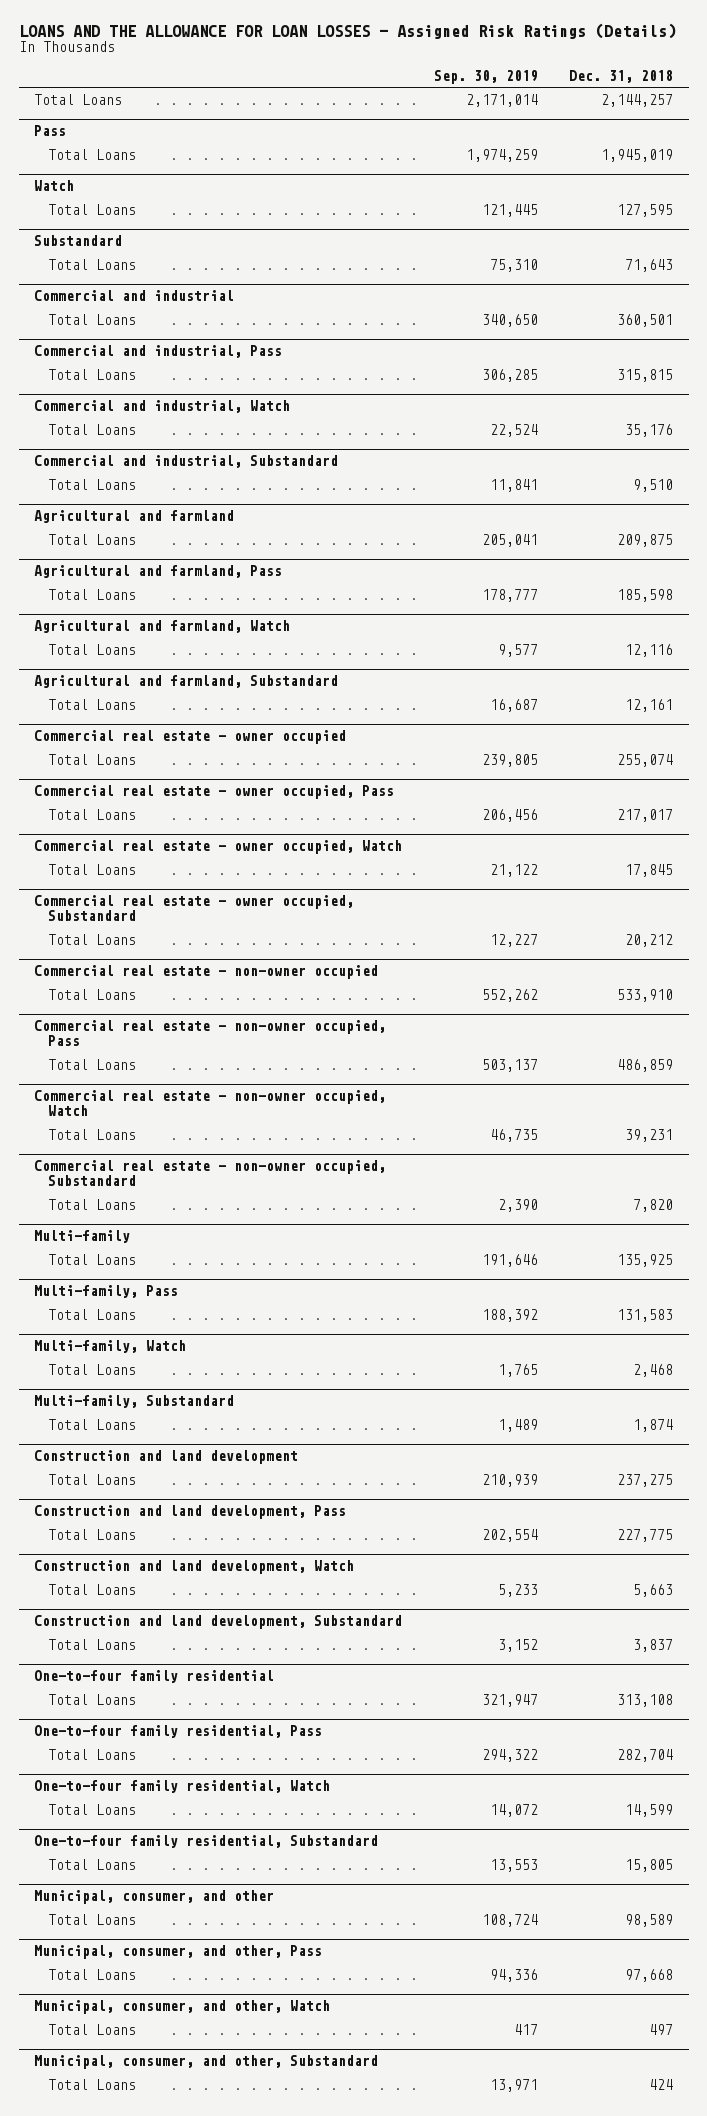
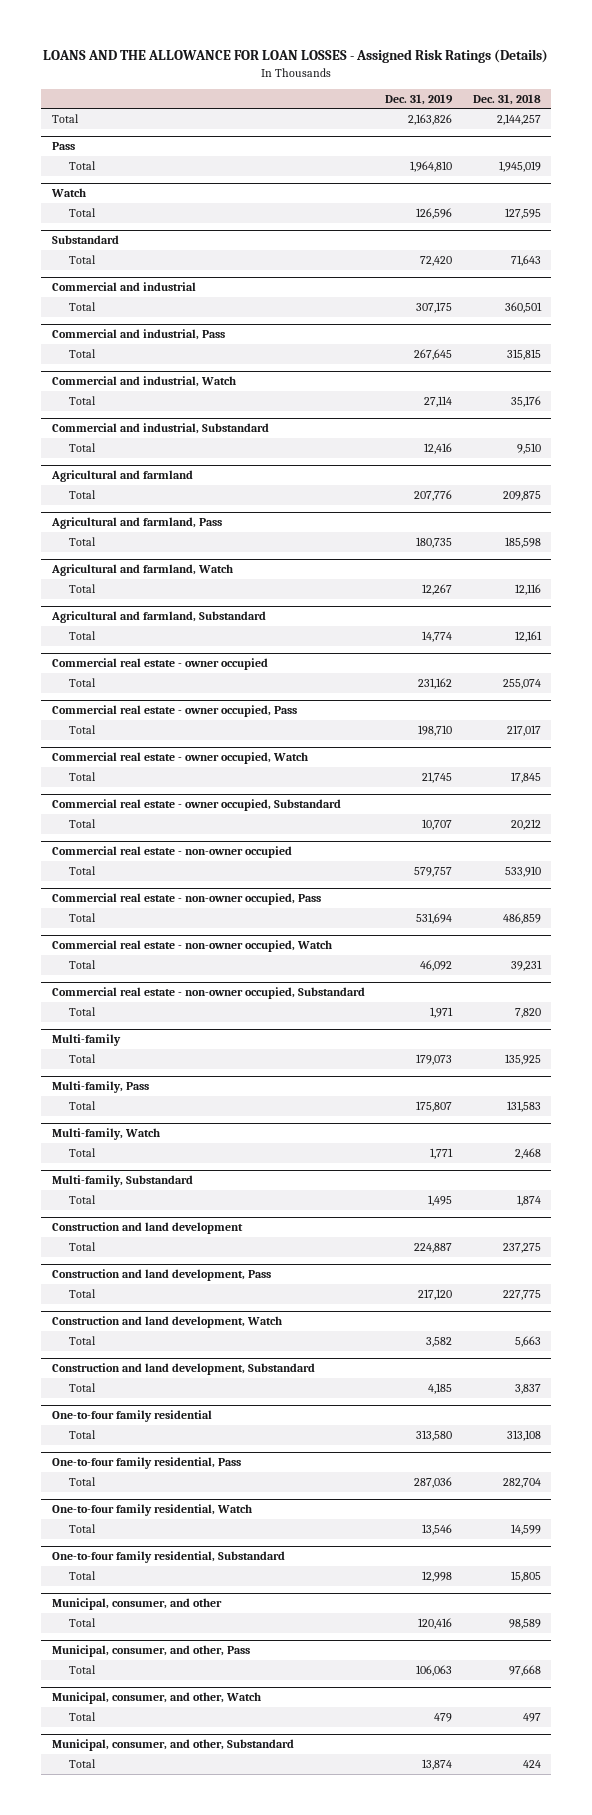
- | Sep. 30, 2019 | Dec. 31, 2018
+ | Dec. 31, 2019 | Dec. 31, 2018
- Total Loans | 2,171,014 | 2,144,257
+ Total | 2,163,826 | 2,144,257
@ Pass
- Total Loans | 1,974,259 | 1,945,019
+ Total | 1,964,810 | 1,945,019
@ Watch
- Total Loans | 121,445 | 127,595
+ Total | 126,596 | 127,595
@ Substandard
- Total Loans | 75,310 | 71,643
+ Total | 72,420 | 71,643
@ Commercial and industrial
- Total Loans | 340,650 | 360,501
+ Total | 307,175 | 360,501
@ Commercial and industrial, Pass
- Total Loans | 306,285 | 315,815
+ Total | 267,645 | 315,815
@ Commercial and industrial, Watch
- Total Loans | 22,524 | 35,176
+ Total | 27,114 | 35,176
@ Commercial and industrial, Substandard
- Total Loans | 11,841 | 9,510
+ Total | 12,416 | 9,510
@ Agricultural and farmland
- Total Loans | 205,041 | 209,875
+ Total | 207,776 | 209,875
@ Agricultural and farmland, Pass
- Total Loans | 178,777 | 185,598
+ Total | 180,735 | 185,598
@ Agricultural and farmland, Watch
- Total Loans | 9,577 | 12,116
+ Total | 12,267 | 12,116
@ Agricultural and farmland, Substandard
- Total Loans | 16,687 | 12,161
+ Total | 14,774 | 12,161
@ Commercial real estate - owner occupied
- Total Loans | 239,805 | 255,074
+ Total | 231,162 | 255,074
@ Commercial real estate - owner occupied, Pass
- Total Loans | 206,456 | 217,017
+ Total | 198,710 | 217,017
@ Commercial real estate - owner occupied, Watch
- Total Loans | 21,122 | 17,845
+ Total | 21,745 | 17,845
@ Commercial real estate - owner occupied, Substandard
- Total Loans | 12,227 | 20,212
+ Total | 10,707 | 20,212
@ Commercial real estate - non-owner occupied
- Total Loans | 552,262 | 533,910
+ Total | 579,757 | 533,910
@ Commercial real estate - non-owner occupied, Pass
- Total Loans | 503,137 | 486,859
+ Total | 531,694 | 486,859
@ Commercial real estate - non-owner occupied, Watch
- Total Loans | 46,735 | 39,231
+ Total | 46,092 | 39,231
@ Commercial real estate - non-owner occupied, Substandard
- Total Loans | 2,390 | 7,820
+ Total | 1,971 | 7,820
@ Multi-family
- Total Loans | 191,646 | 135,925
+ Total | 179,073 | 135,925
@ Multi-family, Pass
- Total Loans | 188,392 | 131,583
+ Total | 175,807 | 131,583
@ Multi-family, Watch
- Total Loans | 1,765 | 2,468
+ Total | 1,771 | 2,468
@ Multi-family, Substandard
- Total Loans | 1,489 | 1,874
+ Total | 1,495 | 1,874
@ Construction and land development
- Total Loans | 210,939 | 237,275
+ Total | 224,887 | 237,275
@ Construction and land development, Pass
- Total Loans | 202,554 | 227,775
+ Total | 217,120 | 227,775
@ Construction and land development, Watch
- Total Loans | 5,233 | 5,663
+ Total | 3,582 | 5,663
@ Construction and land development, Substandard
- Total Loans | 3,152 | 3,837
+ Total | 4,185 | 3,837
@ One-to-four family residential
- Total Loans | 321,947 | 313,108
+ Total | 313,580 | 313,108
@ One-to-four family residential, Pass
- Total Loans | 294,322 | 282,704
+ Total | 287,036 | 282,704
@ One-to-four family residential, Watch
- Total Loans | 14,072 | 14,599
+ Total | 13,546 | 14,599
@ One-to-four family residential, Substandard
- Total Loans | 13,553 | 15,805
+ Total | 12,998 | 15,805
@ Municipal, consumer, and other
- Total Loans | 108,724 | 98,589
+ Total | 120,416 | 98,589
@ Municipal, consumer, and other, Pass
- Total Loans | 94,336 | 97,668
+ Total | 106,063 | 97,668
@ Municipal, consumer, and other, Watch
- Total Loans | 417 | 497
+ Total | 479 | 497
@ Municipal, consumer, and other, Substandard
- Total Loans | 13,971 | 424
+ Total | 13,874 | 424

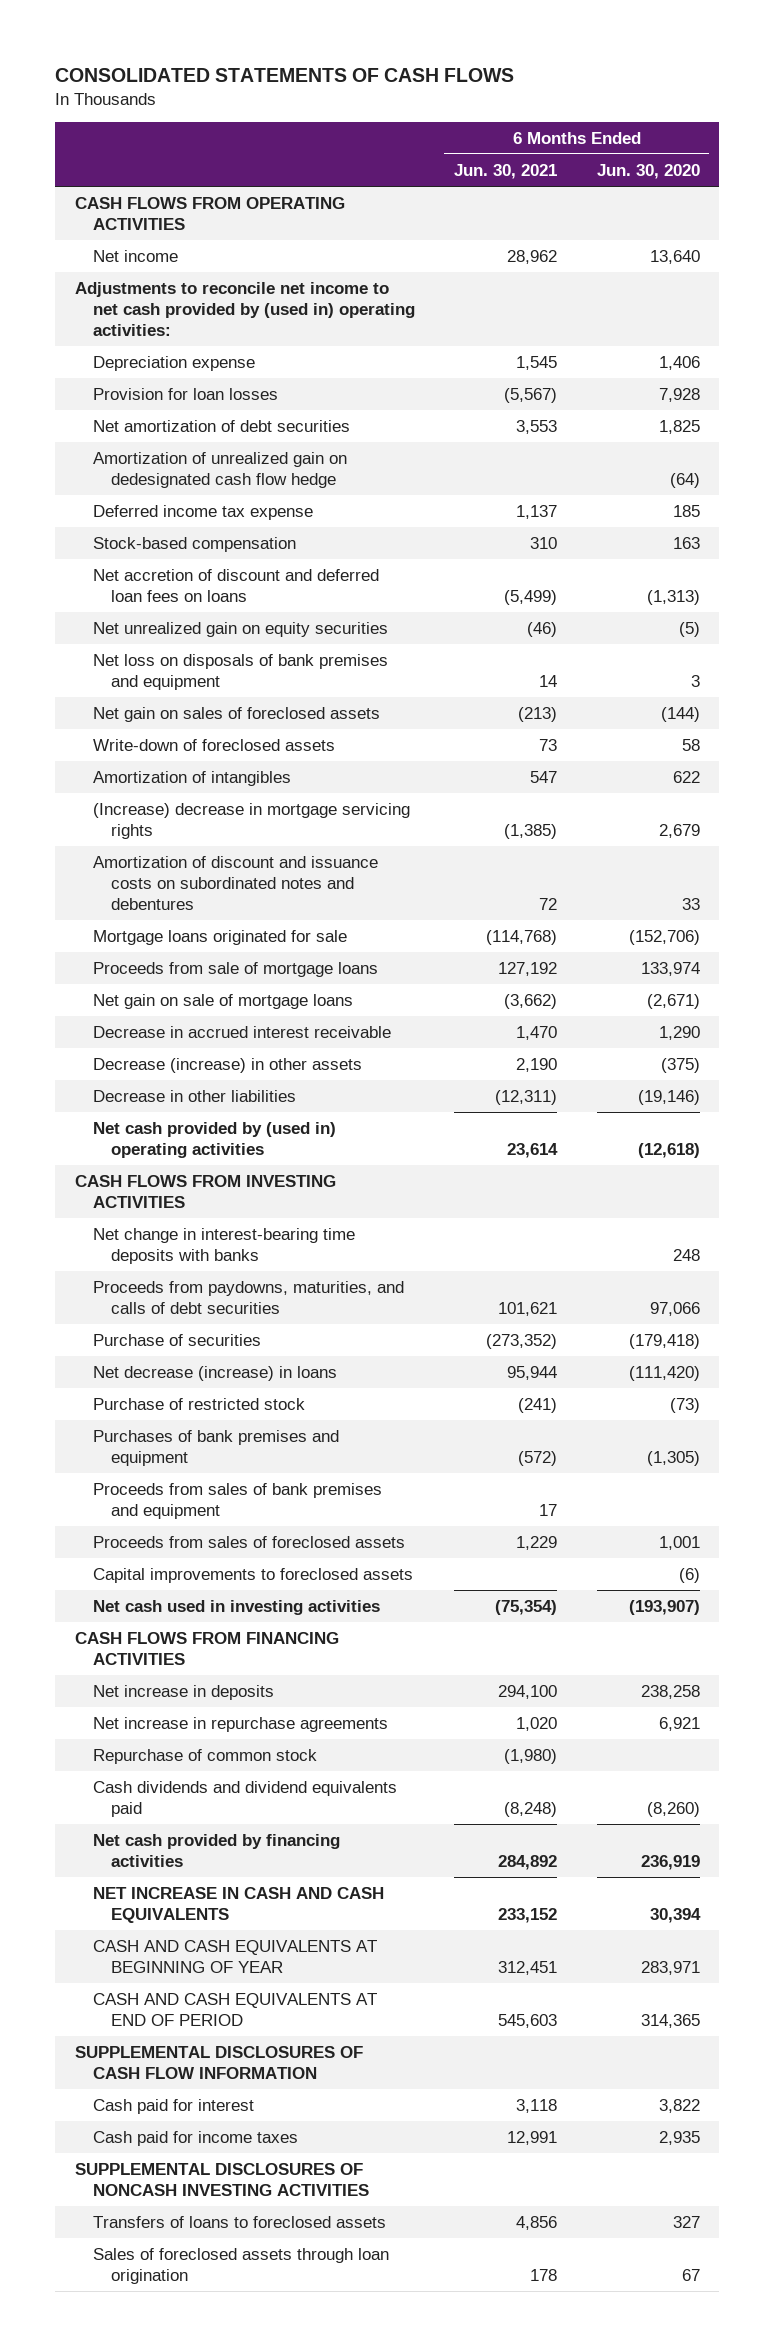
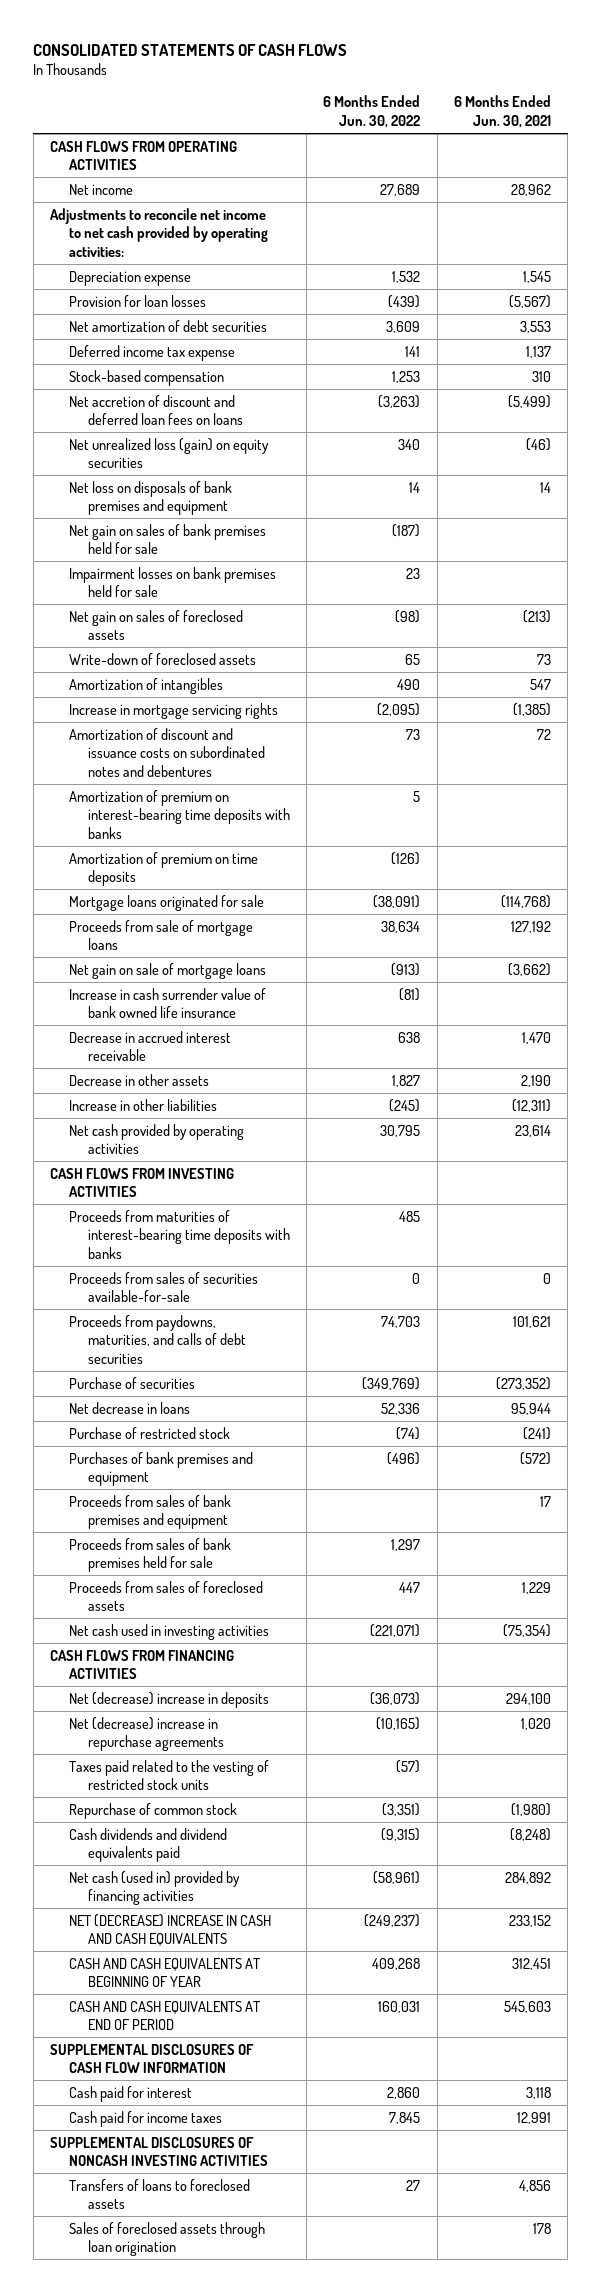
- | 6 Months Ended Jun. 30, 2021 | 6 Months Ended Jun. 30, 2020
+ | 6 Months Ended Jun. 30, 2022 | 6 Months Ended Jun. 30, 2021
- Adjustments to reconcile net income to net cash provided by (used in) operating activities:
+ Adjustments to reconcile net income to net cash provided by operating activities:
- Amortization of unrealized gain on dedesignated cash flow hedge | | (64)
- Net unrealized gain on equity securities | (46) | (5)
+ Net unrealized loss (gain) on equity securities | 340 | (46)
+ Net gain on sales of bank premises held for sale | (187) |
+ Impairment losses on bank premises held for sale | 23 |
- (Increase) decrease in mortgage servicing rights | (1,385) | 2,679
+ Increase in mortgage servicing rights | (2,095) | (1,385)
+ Amortization of premium on interest-bearing time deposits with banks | 5 |
+ Amortization of premium on time deposits | (126) |
+ Increase in cash surrender value of bank owned life insurance | (81) |
- Decrease (increase) in other assets | 2,190 | (375)
- Decrease in other liabilities | (12,311) | (19,146)
- Net cash provided by (used in) operating activities | 23,614 | (12,618)
+ Decrease in other assets | 1,827 | 2,190
+ Increase in other liabilities | (245) | (12,311)
+ Net cash provided by operating activities | 30,795 | 23,614
- Net change in interest-bearing time deposits with banks | | 248
+ Proceeds from maturities of interest-bearing time deposits with banks | 485 |
+ Proceeds from sales of securities available-for-sale | 0 | 0
- Net decrease (increase) in loans | 95,944 | (111,420)
+ Net decrease in loans | 52,336 | 95,944
+ Proceeds from sales of bank premises held for sale | 1,297 |
- Capital improvements to foreclosed assets | | (6)
- Net increase in deposits | 294,100 | 238,258
- Net increase in repurchase agreements | 1,020 | 6,921
+ Net (decrease) increase in deposits | (36,073) | 294,100
+ Net (decrease) increase in repurchase agreements | (10,165) | 1,020
+ Taxes paid related to the vesting of restricted stock units | (57) |
- Net cash provided by financing activities | 284,892 | 236,919
- NET INCREASE IN CASH AND CASH EQUIVALENTS | 233,152 | 30,394
+ Net cash (used in) provided by financing activities | (58,961) | 284,892
+ NET (DECREASE) INCREASE IN CASH AND CASH EQUIVALENTS | (249,237) | 233,152

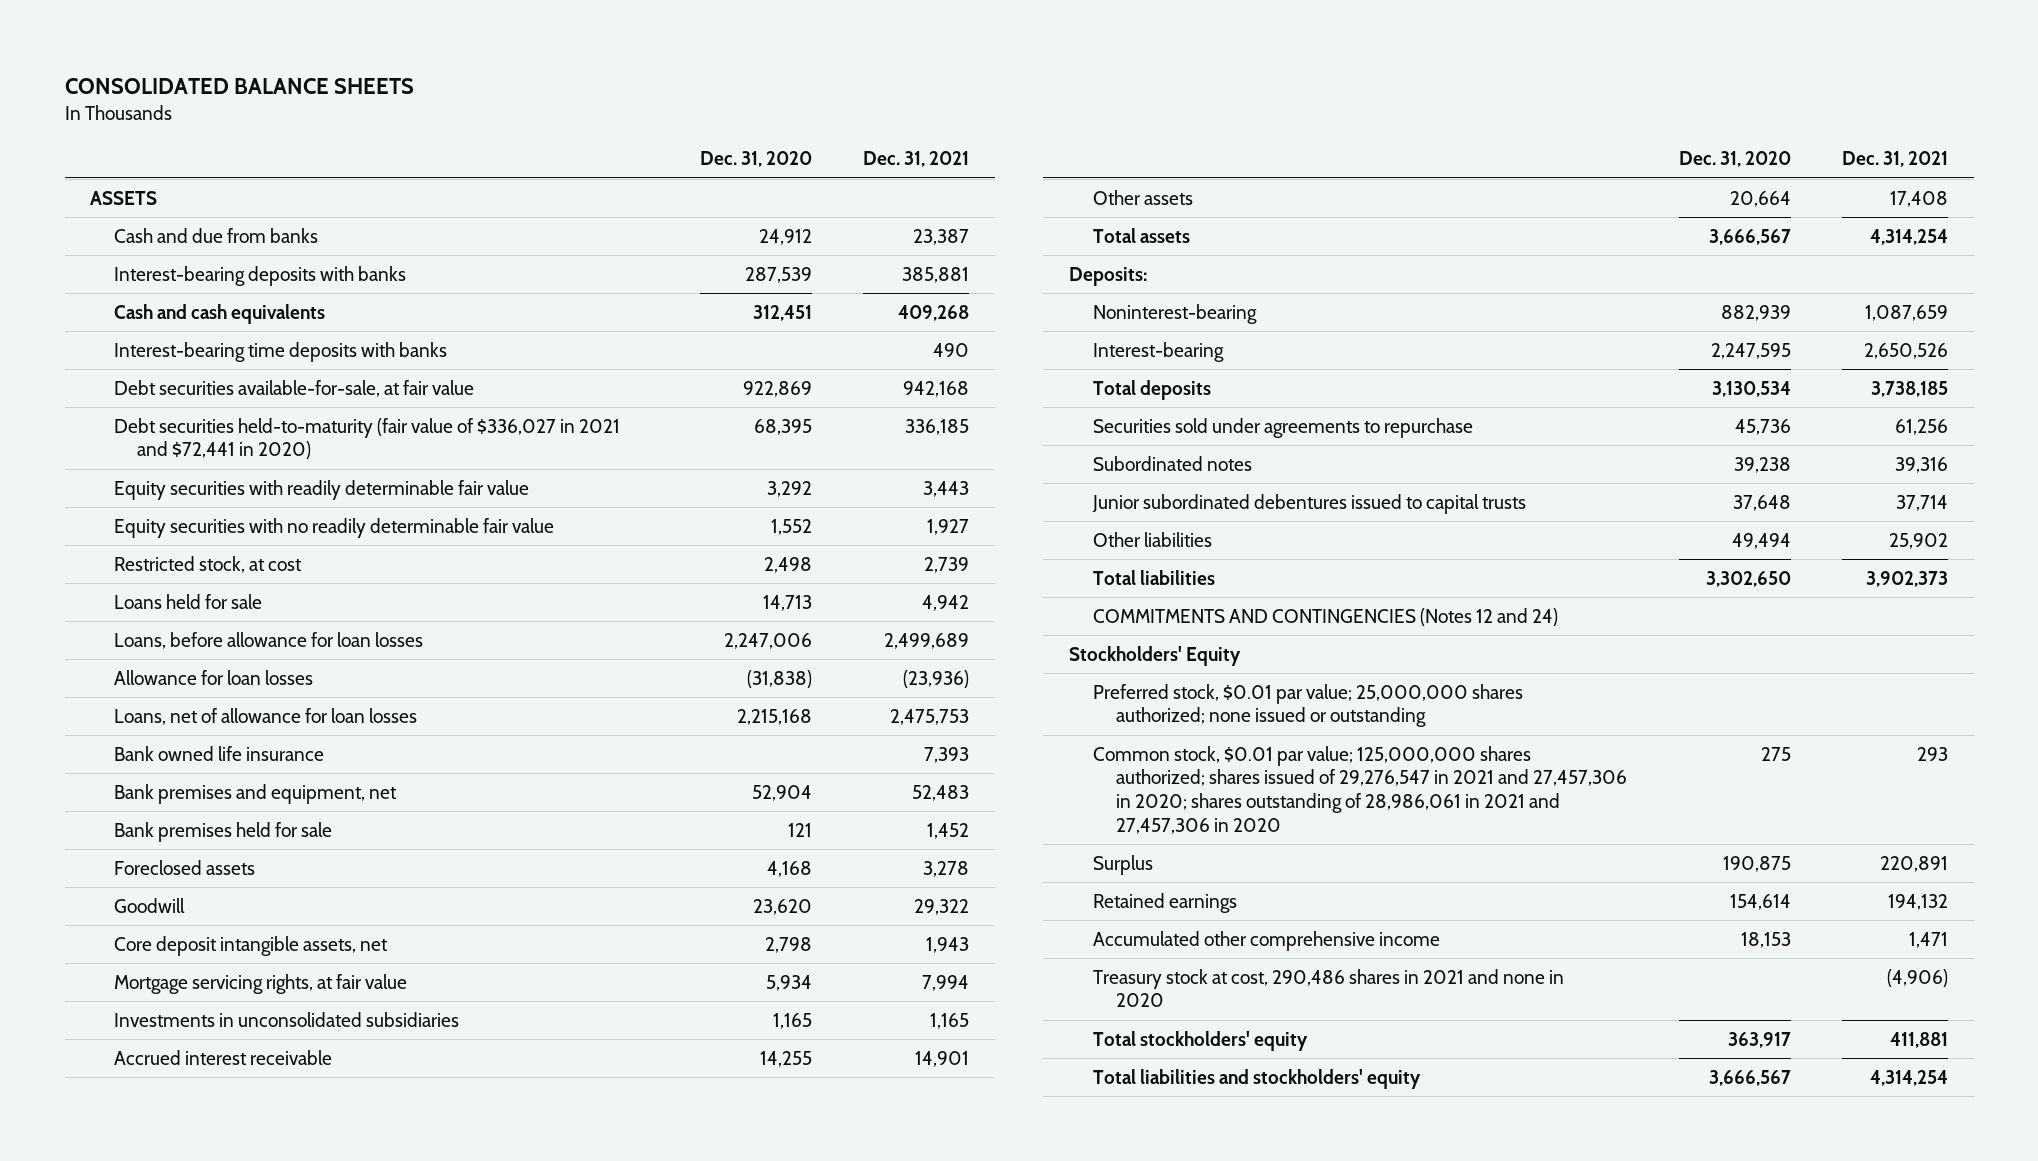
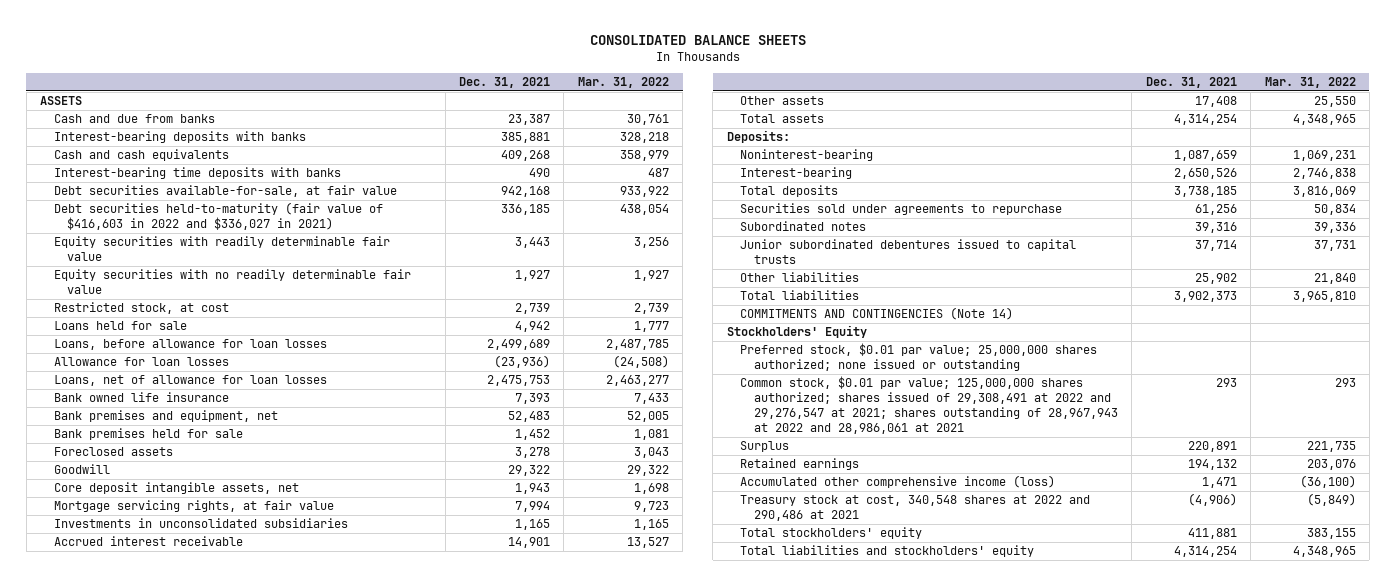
- | Dec. 31, 2020 | Dec. 31, 2021
+ | Dec. 31, 2021 | Mar. 31, 2022
- Debt securities held-to-maturity (fair value of $336,027 in 2021 and $72,441 in 2020) | 68,395 | 336,185
+ Debt securities held-to-maturity (fair value of $416,603 in 2022 and $336,027 in 2021) | 336,185 | 438,054
- COMMITMENTS AND CONTINGENCIES (Notes 12 and 24)
+ COMMITMENTS AND CONTINGENCIES (Note 14)
- Common stock, $0.01 par value; 125,000,000 shares authorized; shares issued of 29,276,547 in 2021 and 27,457,306 in 2020; shares outstanding of 28,986,061 in 2021 and 27,457,306 in 2020 | 275 | 293
+ Common stock, $0.01 par value; 125,000,000 shares authorized; shares issued of 29,308,491 at 2022 and 29,276,547 at 2021; shares outstanding of 28,967,943 at 2022 and 28,986,061 at 2021 | 293 | 293
- Accumulated other comprehensive income | 18,153 | 1,471
- Treasury stock at cost, 290,486 shares in 2021 and none in 2020 | | (4,906)
+ Accumulated other comprehensive income (loss) | 1,471 | (36,100)
+ Treasury stock at cost, 340,548 shares at 2022 and 290,486 at 2021 | (4,906) | (5,849)

